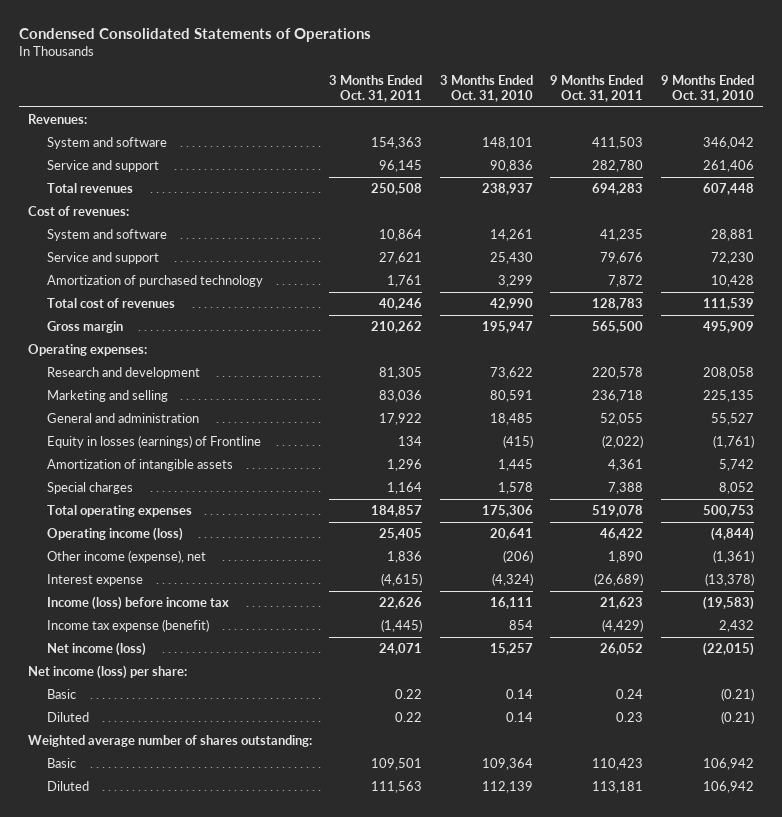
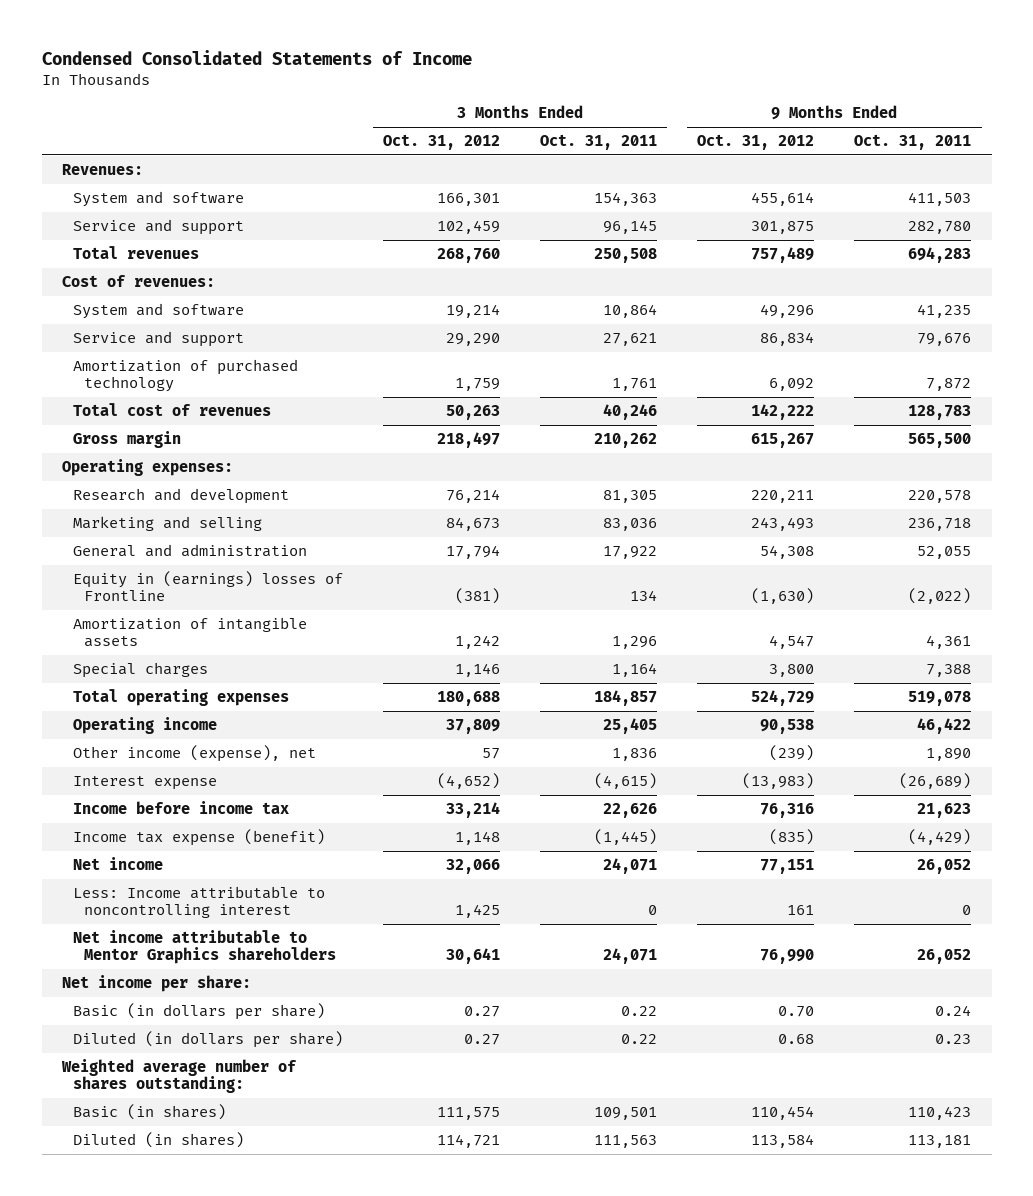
- Condensed Consolidated Statements of Operations
+ Condensed Consolidated Statements of Income
- | 3 Months Ended Oct. 31, 2011 | 3 Months Ended Oct. 31, 2010 | 9 Months Ended Oct. 31, 2011 | 9 Months Ended Oct. 31, 2010
+ | 3 Months Ended Oct. 31, 2012 | 3 Months Ended Oct. 31, 2011 | 9 Months Ended Oct. 31, 2012 | 9 Months Ended Oct. 31, 2011
- Equity in losses (earnings) of Frontline | 134 | (415) | (2,022) | (1,761)
+ Equity in (earnings) losses of Frontline | (381) | 134 | (1,630) | (2,022)
- Operating income (loss) | 25,405 | 20,641 | 46,422 | (4,844)
+ Operating income | 37,809 | 25,405 | 90,538 | 46,422
- Income (loss) before income tax | 22,626 | 16,111 | 21,623 | (19,583)
+ Income before income tax | 33,214 | 22,626 | 76,316 | 21,623
- Net income (loss) | 24,071 | 15,257 | 26,052 | (22,015)
- Net income (loss) per share:
- Basic | 0.22 | 0.14 | 0.24 | (0.21)
- Diluted | 0.22 | 0.14 | 0.23 | (0.21)
+ Net income | 32,066 | 24,071 | 77,151 | 26,052
+ Less: Income attributable to noncontrolling interest | 1,425 | 0 | 161 | 0
+ Net income attributable to Mentor Graphics shareholders | 30,641 | 24,071 | 76,990 | 26,052
+ Net income per share:
+ Basic (in dollars per share) | 0.27 | 0.22 | 0.70 | 0.24
+ Diluted (in dollars per share) | 0.27 | 0.22 | 0.68 | 0.23
- Basic | 109,501 | 109,364 | 110,423 | 106,942
- Diluted | 111,563 | 112,139 | 113,181 | 106,942
+ Basic (in shares) | 111,575 | 109,501 | 110,454 | 110,423
+ Diluted (in shares) | 114,721 | 111,563 | 113,584 | 113,181

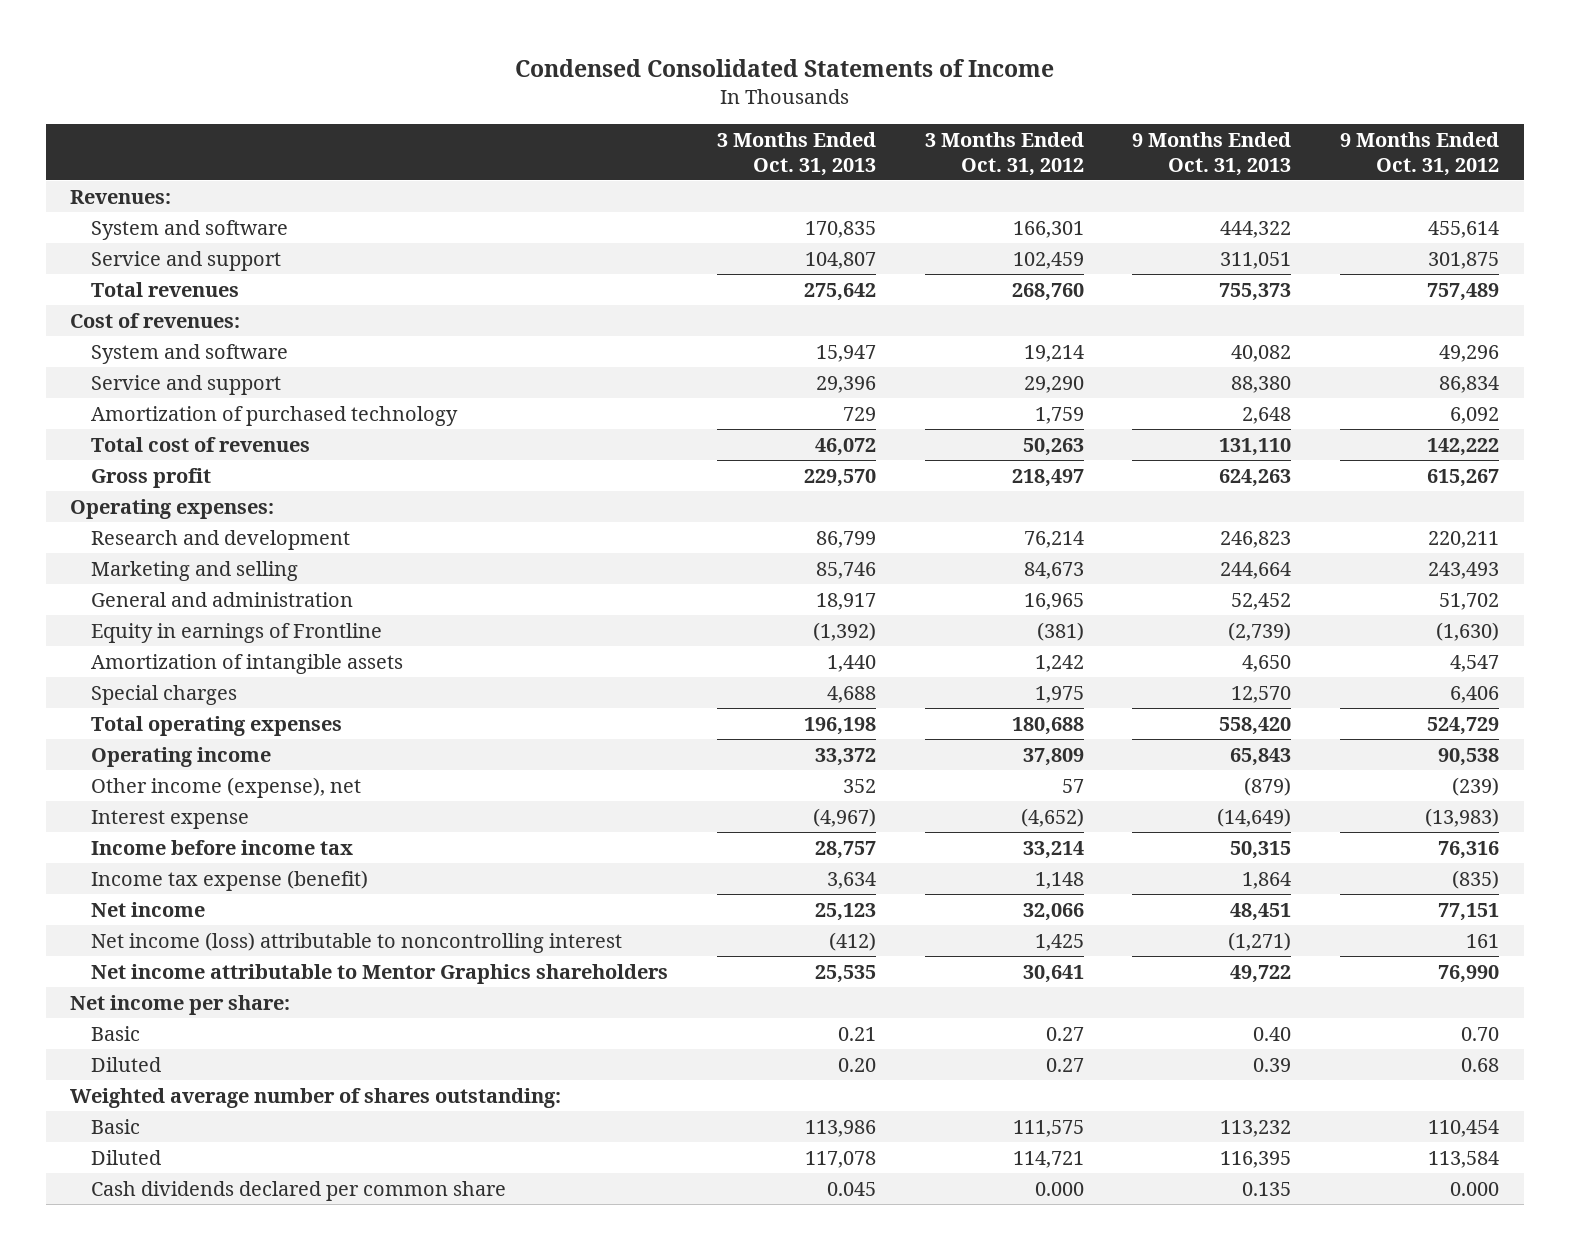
- | 3 Months Ended Oct. 31, 2012 | 3 Months Ended Oct. 31, 2011 | 9 Months Ended Oct. 31, 2012 | 9 Months Ended Oct. 31, 2011
+ | 3 Months Ended Oct. 31, 2013 | 3 Months Ended Oct. 31, 2012 | 9 Months Ended Oct. 31, 2013 | 9 Months Ended Oct. 31, 2012
- Gross margin | 218,497 | 210,262 | 615,267 | 565,500
+ Gross profit | 229,570 | 218,497 | 624,263 | 615,267
- General and administration | 17,794 | 17,922 | 54,308 | 52,055
- Equity in (earnings) losses of Frontline | (381) | 134 | (1,630) | (2,022)
+ General and administration | 18,917 | 16,965 | 52,452 | 51,702
+ Equity in earnings of Frontline | (1,392) | (381) | (2,739) | (1,630)
- Special charges | 1,146 | 1,164 | 3,800 | 7,388
+ Special charges | 4,688 | 1,975 | 12,570 | 6,406
- Less: Income attributable to noncontrolling interest | 1,425 | 0 | 161 | 0
+ Net income (loss) attributable to noncontrolling interest | (412) | 1,425 | (1,271) | 161
- Basic (in dollars per share) | 0.27 | 0.22 | 0.70 | 0.24
- Diluted (in dollars per share) | 0.27 | 0.22 | 0.68 | 0.23
+ Basic | 0.21 | 0.27 | 0.40 | 0.70
+ Diluted | 0.20 | 0.27 | 0.39 | 0.68
- Basic (in shares) | 111,575 | 109,501 | 110,454 | 110,423
- Diluted (in shares) | 114,721 | 111,563 | 113,584 | 113,181
+ Basic | 113,986 | 111,575 | 113,232 | 110,454
+ Diluted | 117,078 | 114,721 | 116,395 | 113,584
+ Cash dividends declared per common share | 0.045 | 0.000 | 0.135 | 0.000

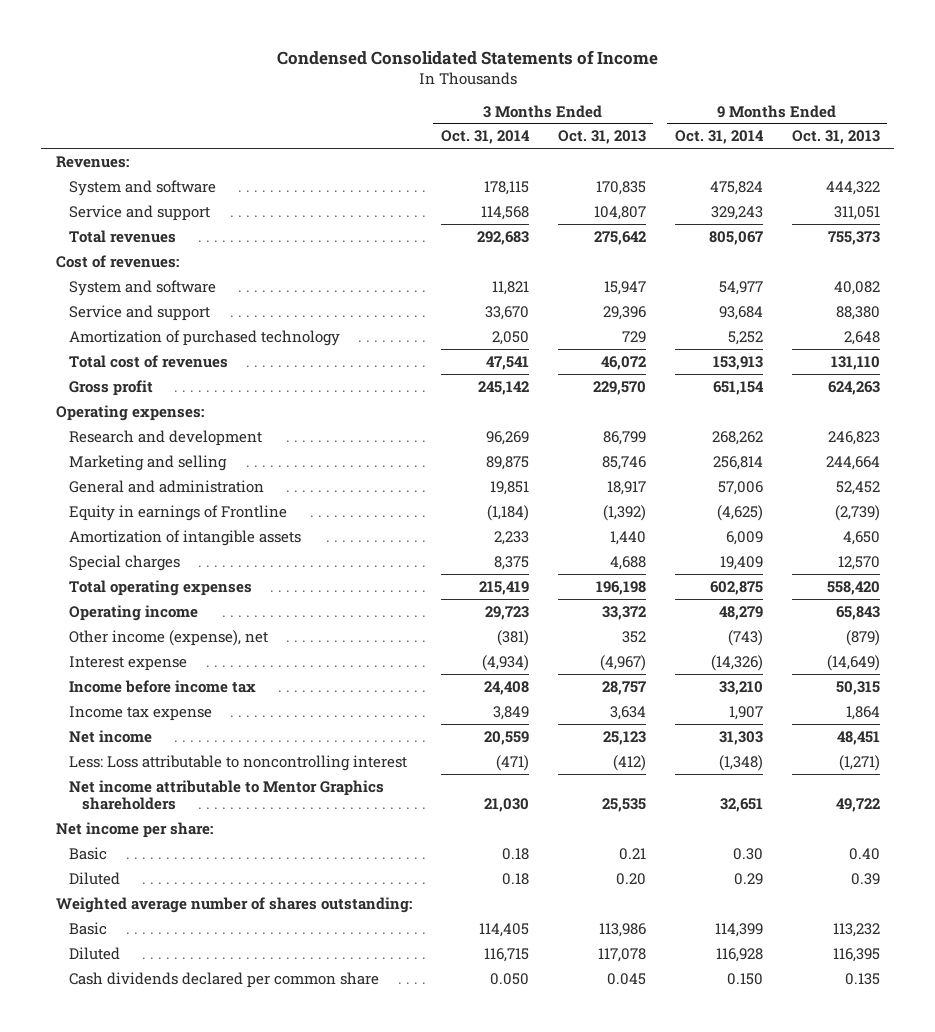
- | 3 Months Ended Oct. 31, 2013 | 3 Months Ended Oct. 31, 2012 | 9 Months Ended Oct. 31, 2013 | 9 Months Ended Oct. 31, 2012
+ | 3 Months Ended Oct. 31, 2014 | 3 Months Ended Oct. 31, 2013 | 9 Months Ended Oct. 31, 2014 | 9 Months Ended Oct. 31, 2013
- Income tax expense (benefit) | 3,634 | 1,148 | 1,864 | (835)
+ Income tax expense | 3,849 | 3,634 | 1,907 | 1,864
- Net income (loss) attributable to noncontrolling interest | (412) | 1,425 | (1,271) | 161
+ Less: Loss attributable to noncontrolling interest | (471) | (412) | (1,348) | (1,271)

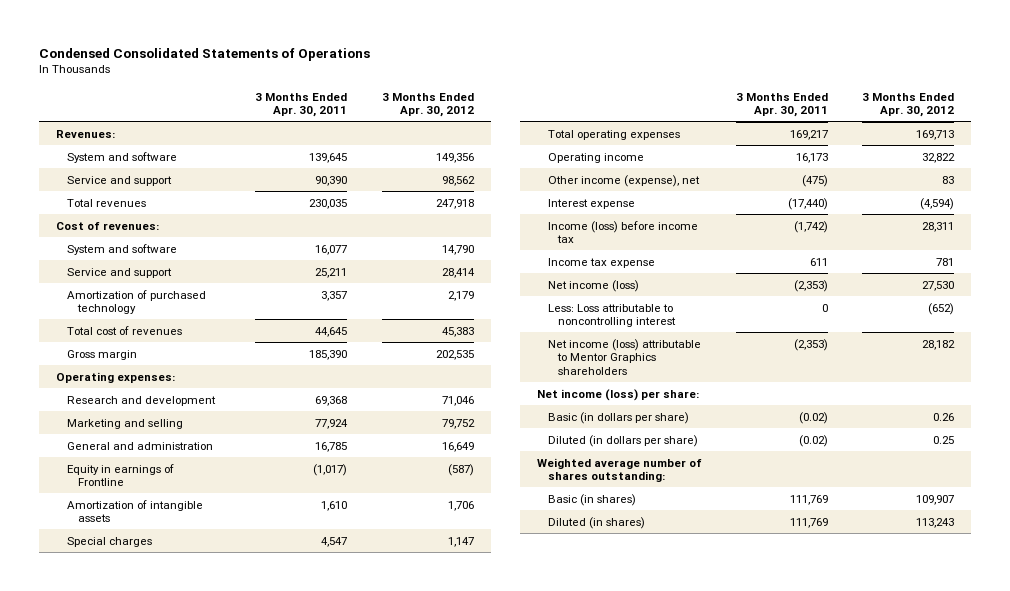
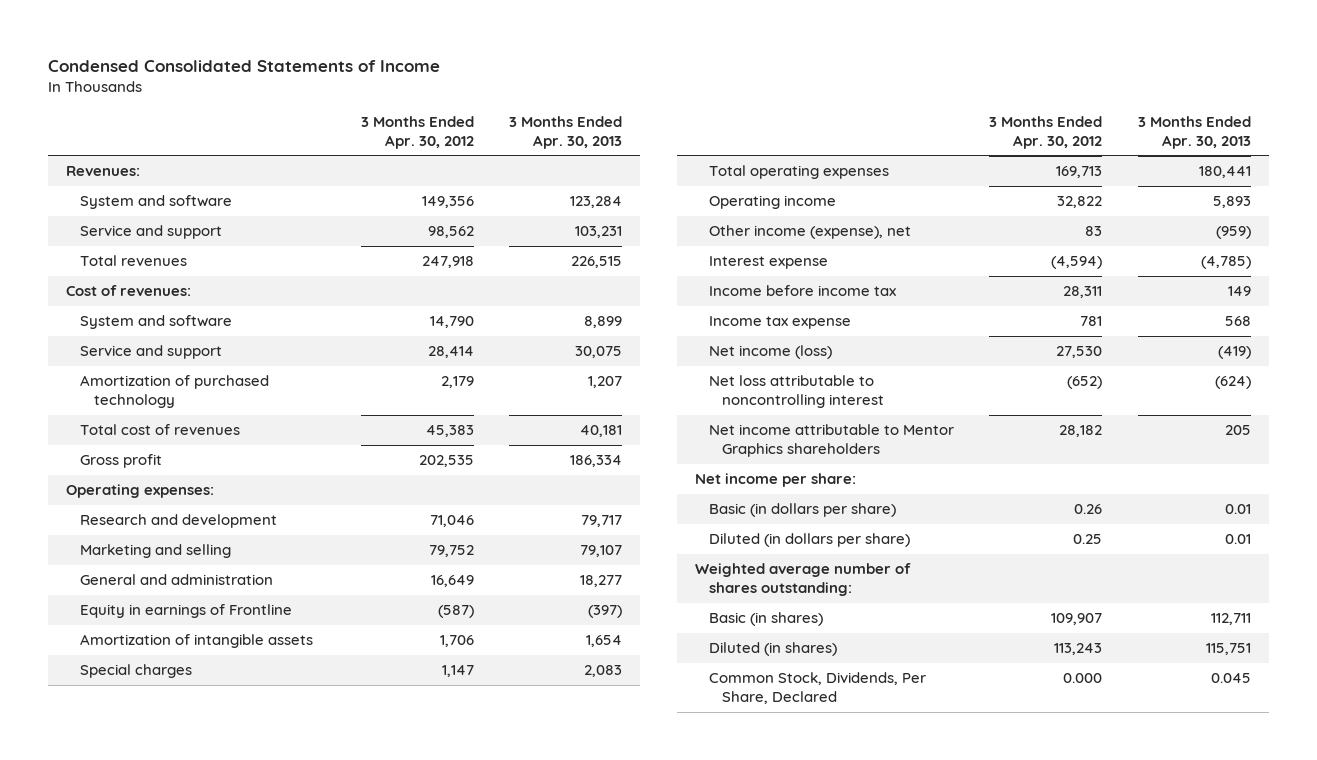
- Condensed Consolidated Statements of Operations
+ Condensed Consolidated Statements of Income
- | 3 Months Ended Apr. 30, 2011 | 3 Months Ended Apr. 30, 2012
+ | 3 Months Ended Apr. 30, 2012 | 3 Months Ended Apr. 30, 2013
- Gross margin | 185,390 | 202,535
+ Gross profit | 202,535 | 186,334
- Income (loss) before income tax | (1,742) | 28,311
+ Income before income tax | 28,311 | 149
- Less: Loss attributable to noncontrolling interest | 0 | (652)
- Net income (loss) attributable to Mentor Graphics shareholders | (2,353) | 28,182
- Net income (loss) per share:
+ Net loss attributable to noncontrolling interest | (652) | (624)
+ Net income attributable to Mentor Graphics shareholders | 28,182 | 205
+ Net income per share:
+ Common Stock, Dividends, Per Share, Declared | 0.000 | 0.045

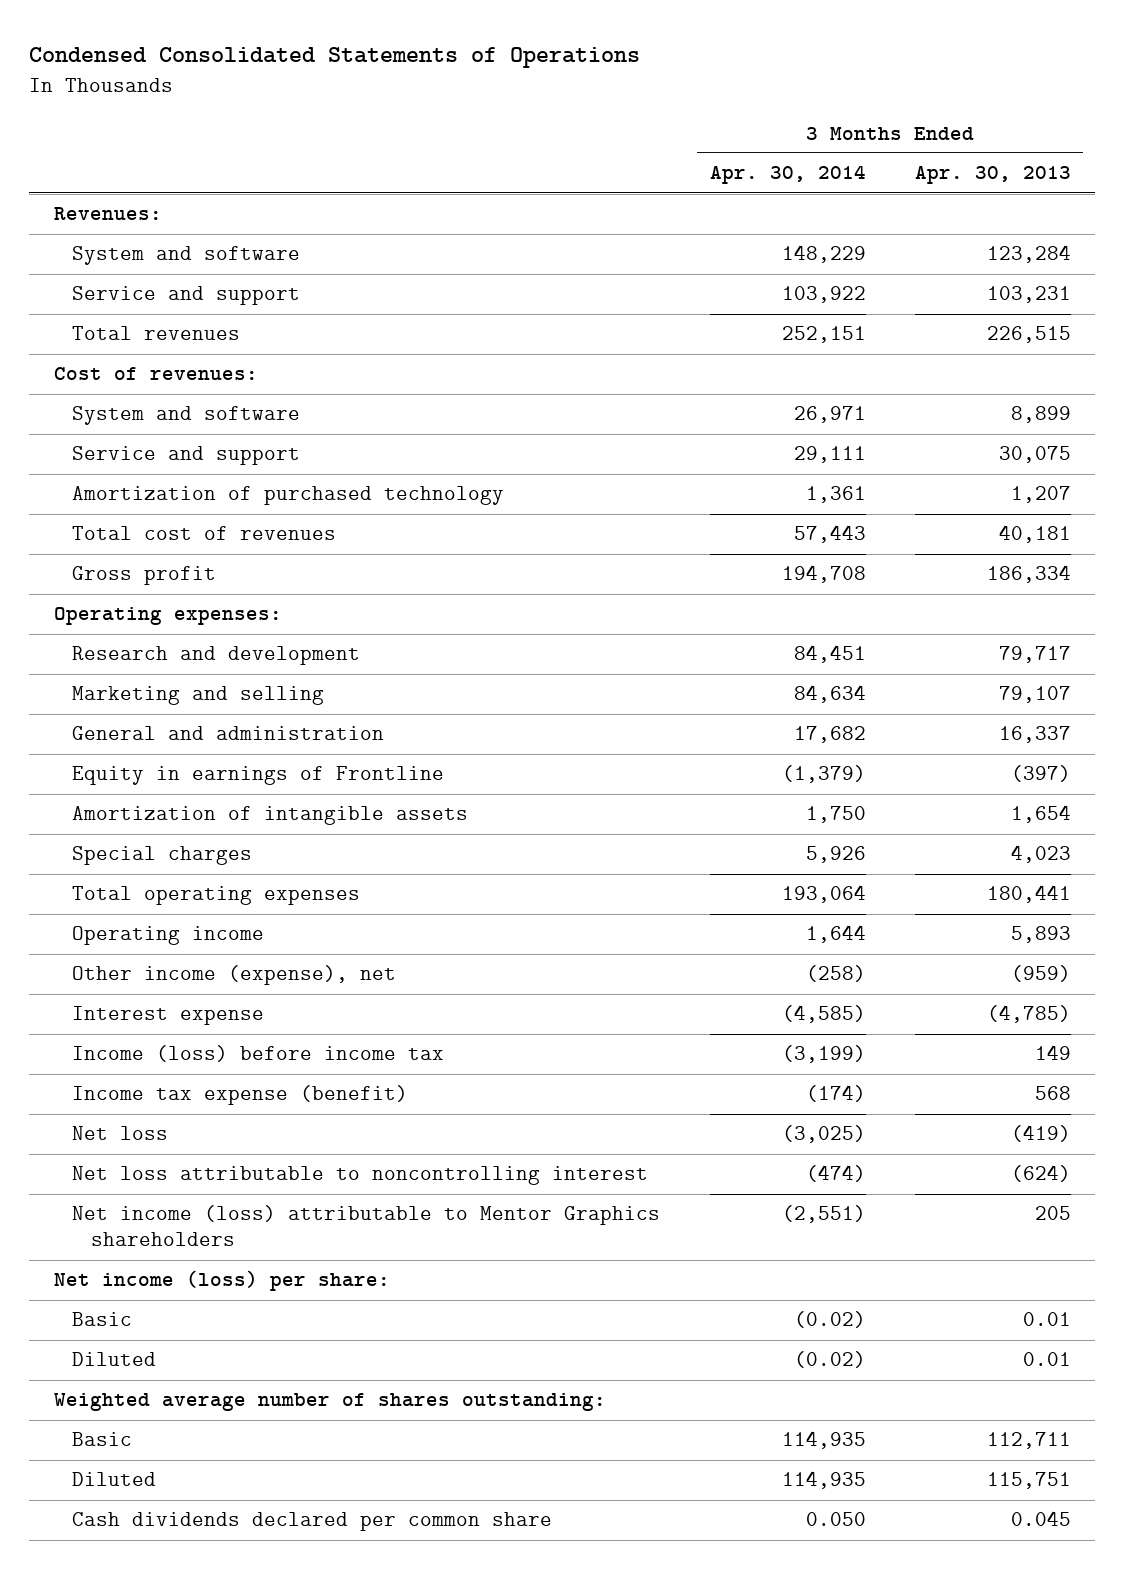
- Condensed Consolidated Statements of Income
+ Condensed Consolidated Statements of Operations
- | 3 Months Ended Apr. 30, 2012 | 3 Months Ended Apr. 30, 2013
+ | 3 Months Ended Apr. 30, 2014 | 3 Months Ended Apr. 30, 2013
- General and administration | 16,649 | 18,277
+ General and administration | 17,682 | 16,337
- Special charges | 1,147 | 2,083
+ Special charges | 5,926 | 4,023
- Income before income tax | 28,311 | 149
- Income tax expense | 781 | 568
- Net income (loss) | 27,530 | (419)
+ Income (loss) before income tax | (3,199) | 149
+ Income tax expense (benefit) | (174) | 568
+ Net loss | (3,025) | (419)
- Net income attributable to Mentor Graphics shareholders | 28,182 | 205
- Net income per share:
- Basic (in dollars per share) | 0.26 | 0.01
- Diluted (in dollars per share) | 0.25 | 0.01
+ Net income (loss) attributable to Mentor Graphics shareholders | (2,551) | 205
+ Net income (loss) per share:
+ Basic | (0.02) | 0.01
+ Diluted | (0.02) | 0.01
- Basic (in shares) | 109,907 | 112,711
- Diluted (in shares) | 113,243 | 115,751
- Common Stock, Dividends, Per Share, Declared | 0.000 | 0.045
+ Basic | 114,935 | 112,711
+ Diluted | 114,935 | 115,751
+ Cash dividends declared per common share | 0.050 | 0.045

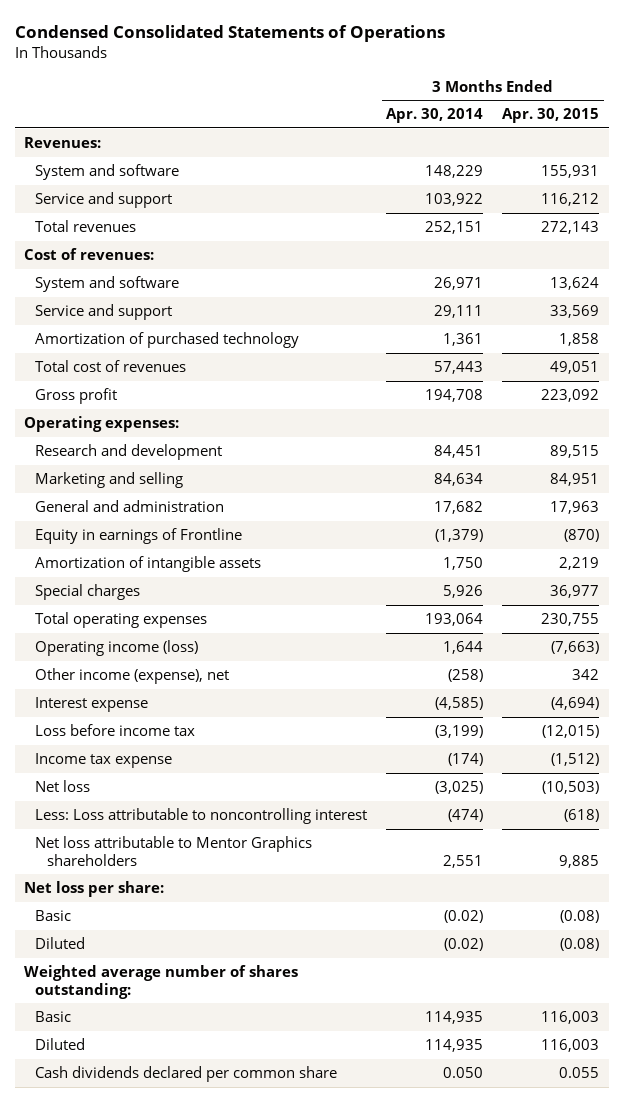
- | 3 Months Ended Apr. 30, 2014 | 3 Months Ended Apr. 30, 2013
+ | 3 Months Ended Apr. 30, 2014 | 3 Months Ended Apr. 30, 2015
- Operating income | 1,644 | 5,893
+ Operating income (loss) | 1,644 | (7,663)
- Income (loss) before income tax | (3,199) | 149
- Income tax expense (benefit) | (174) | 568
+ Loss before income tax | (3,199) | (12,015)
+ Income tax expense | (174) | (1,512)
- Net loss attributable to noncontrolling interest | (474) | (624)
- Net income (loss) attributable to Mentor Graphics shareholders | (2,551) | 205
- Net income (loss) per share:
+ Less: Loss attributable to noncontrolling interest | (474) | (618)
+ Net loss attributable to Mentor Graphics shareholders | 2,551 | 9,885
+ Net loss per share:

